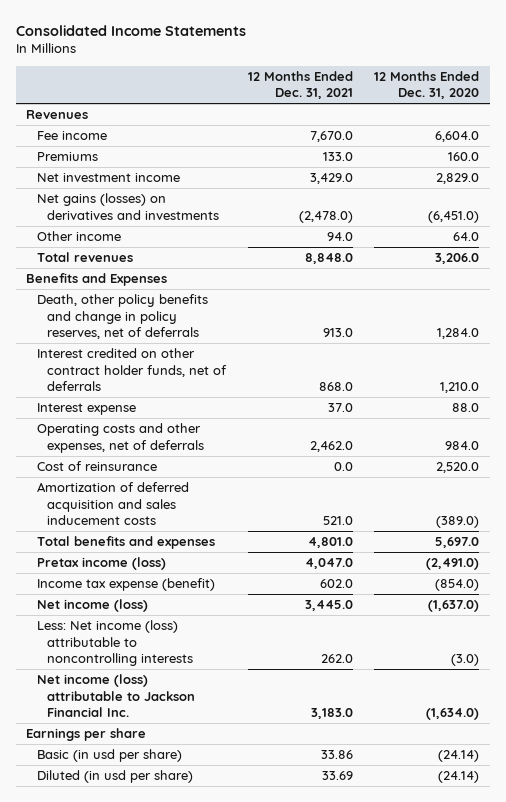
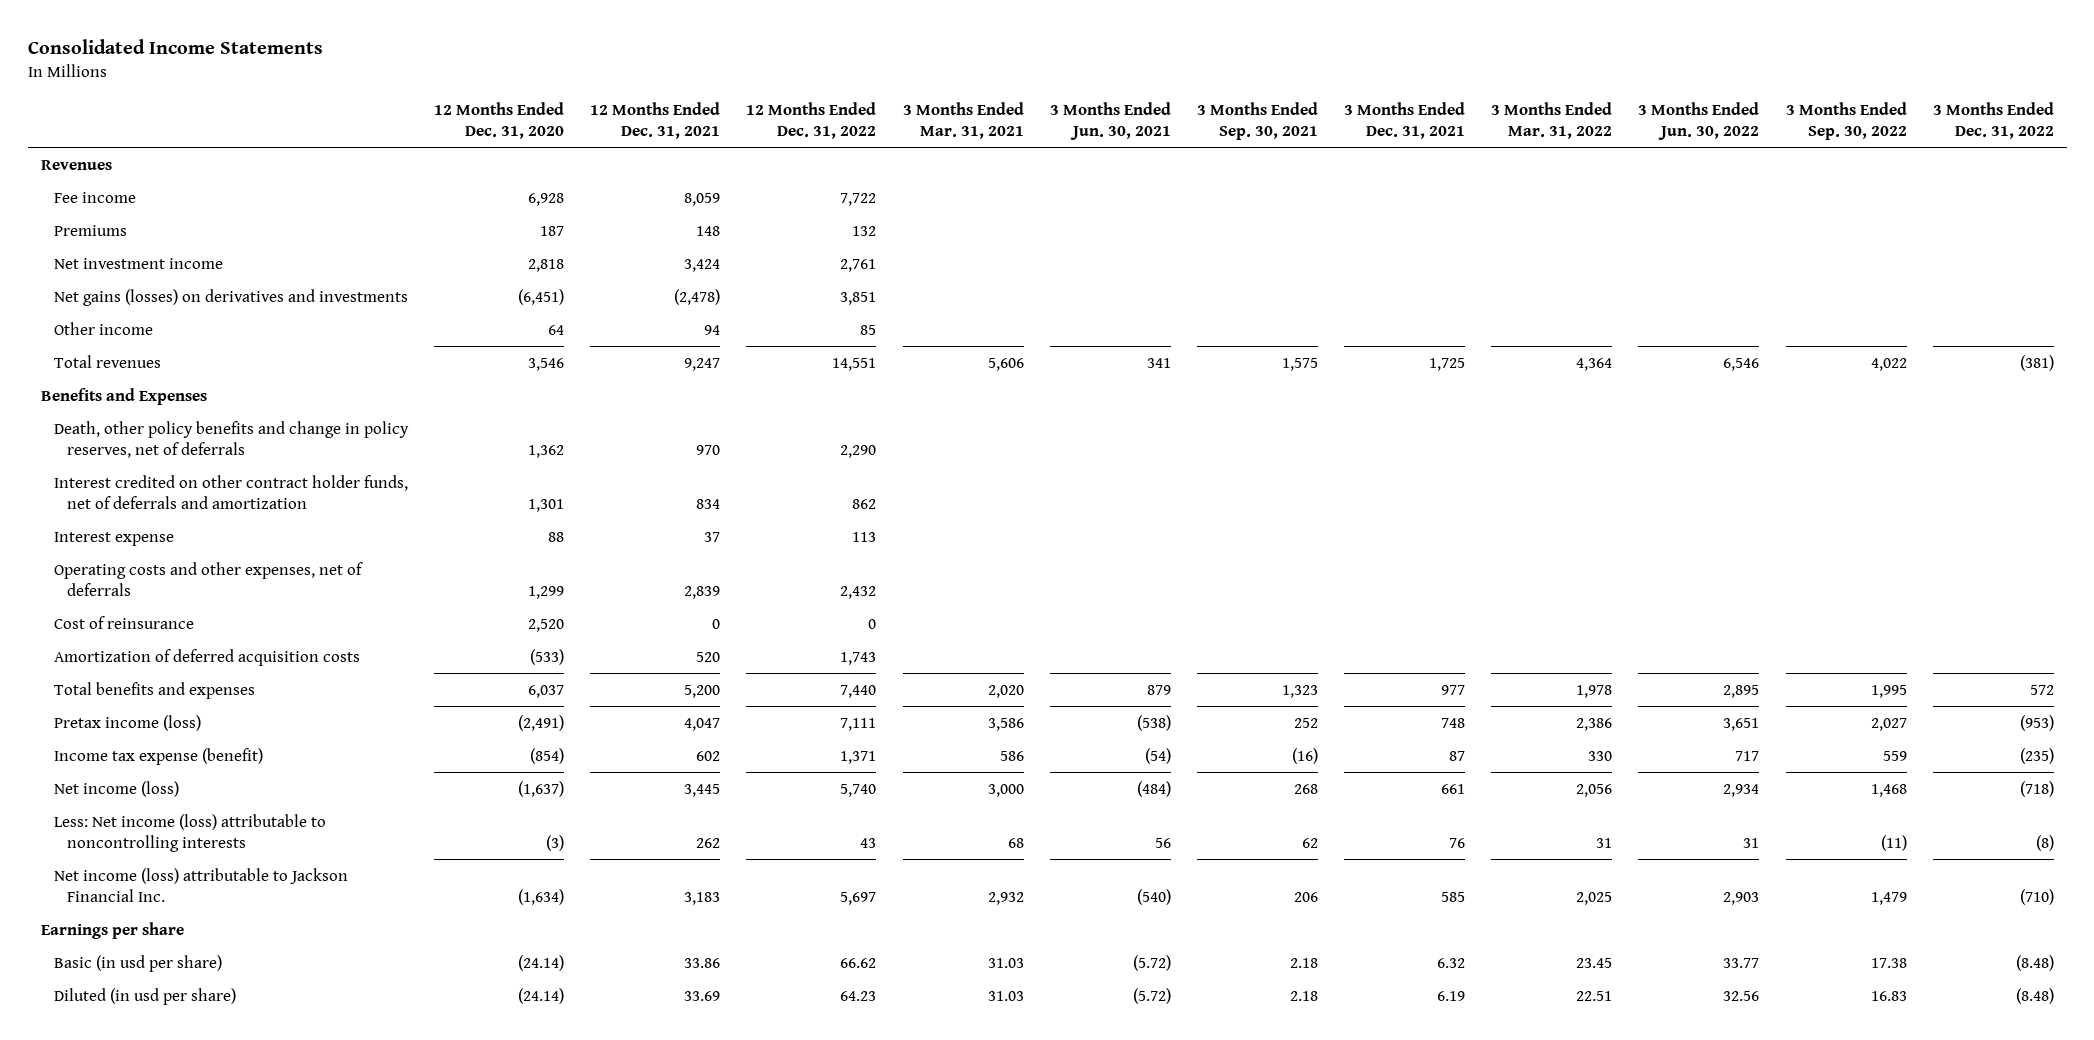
- | 12 Months Ended Dec. 31, 2021 | 12 Months Ended Dec. 31, 2020
+ | 12 Months Ended Dec. 31, 2020 | 12 Months Ended Dec. 31, 2021 | 12 Months Ended Dec. 31, 2022 | 3 Months Ended Mar. 31, 2021 | 3 Months Ended Jun. 30, 2021 | 3 Months Ended Sep. 30, 2021 | 3 Months Ended Dec. 31, 2021 | 3 Months Ended Mar. 31, 2022 | 3 Months Ended Jun. 30, 2022 | 3 Months Ended Sep. 30, 2022 | 3 Months Ended Dec. 31, 2022
- Fee income | 7,670.0 | 6,604.0
- Premiums | 133.0 | 160.0
- Net investment income | 3,429.0 | 2,829.0
- Net gains (losses) on derivatives and investments | (2,478.0) | (6,451.0)
- Other income | 94.0 | 64.0
- Total revenues | 8,848.0 | 3,206.0
+ Fee income | 6,928 | 8,059 | 7,722 | | | | | | | |
+ Premiums | 187 | 148 | 132 | | | | | | | |
+ Net investment income | 2,818 | 3,424 | 2,761 | | | | | | | |
+ Net gains (losses) on derivatives and investments | (6,451) | (2,478) | 3,851 | | | | | | | |
+ Other income | 64 | 94 | 85 | | | | | | | |
+ Total revenues | 3,546 | 9,247 | 14,551 | 5,606 | 341 | 1,575 | 1,725 | 4,364 | 6,546 | 4,022 | (381)
- Death, other policy benefits and change in policy reserves, net of deferrals | 913.0 | 1,284.0
- Interest credited on other contract holder funds, net of deferrals | 868.0 | 1,210.0
- Interest expense | 37.0 | 88.0
- Operating costs and other expenses, net of deferrals | 2,462.0 | 984.0
- Cost of reinsurance | 0.0 | 2,520.0
- Amortization of deferred acquisition and sales inducement costs | 521.0 | (389.0)
- Total benefits and expenses | 4,801.0 | 5,697.0
- Pretax income (loss) | 4,047.0 | (2,491.0)
- Income tax expense (benefit) | 602.0 | (854.0)
- Net income (loss) | 3,445.0 | (1,637.0)
- Less: Net income (loss) attributable to noncontrolling interests | 262.0 | (3.0)
- Net income (loss) attributable to Jackson Financial Inc. | 3,183.0 | (1,634.0)
+ Death, other policy benefits and change in policy reserves, net of deferrals | 1,362 | 970 | 2,290 | | | | | | | |
+ Interest credited on other contract holder funds, net of deferrals and amortization | 1,301 | 834 | 862 | | | | | | | |
+ Interest expense | 88 | 37 | 113 | | | | | | | |
+ Operating costs and other expenses, net of deferrals | 1,299 | 2,839 | 2,432 | | | | | | | |
+ Cost of reinsurance | 2,520 | 0 | 0 | | | | | | | |
+ Amortization of deferred acquisition costs | (533) | 520 | 1,743 | | | | | | | |
+ Total benefits and expenses | 6,037 | 5,200 | 7,440 | 2,020 | 879 | 1,323 | 977 | 1,978 | 2,895 | 1,995 | 572
+ Pretax income (loss) | (2,491) | 4,047 | 7,111 | 3,586 | (538) | 252 | 748 | 2,386 | 3,651 | 2,027 | (953)
+ Income tax expense (benefit) | (854) | 602 | 1,371 | 586 | (54) | (16) | 87 | 330 | 717 | 559 | (235)
+ Net income (loss) | (1,637) | 3,445 | 5,740 | 3,000 | (484) | 268 | 661 | 2,056 | 2,934 | 1,468 | (718)
+ Less: Net income (loss) attributable to noncontrolling interests | (3) | 262 | 43 | 68 | 56 | 62 | 76 | 31 | 31 | (11) | (8)
+ Net income (loss) attributable to Jackson Financial Inc. | (1,634) | 3,183 | 5,697 | 2,932 | (540) | 206 | 585 | 2,025 | 2,903 | 1,479 | (710)

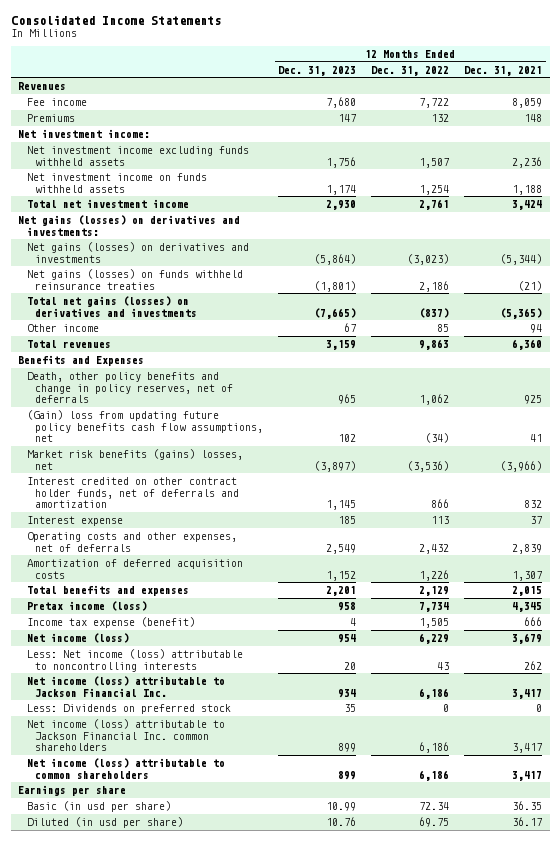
- | 12 Months Ended Dec. 31, 2020 | 12 Months Ended Dec. 31, 2021 | 12 Months Ended Dec. 31, 2022 | 3 Months Ended Mar. 31, 2021 | 3 Months Ended Jun. 30, 2021 | 3 Months Ended Sep. 30, 2021 | 3 Months Ended Dec. 31, 2021 | 3 Months Ended Mar. 31, 2022 | 3 Months Ended Jun. 30, 2022 | 3 Months Ended Sep. 30, 2022 | 3 Months Ended Dec. 31, 2022
+ | 12 Months Ended Dec. 31, 2023 | 12 Months Ended Dec. 31, 2022 | 12 Months Ended Dec. 31, 2021
- Net investment income | 2,818 | 3,424 | 2,761 | | | | | | | |
- Net gains (losses) on derivatives and investments | (6,451) | (2,478) | 3,851 | | | | | | | |
+ Net investment income:
+ Net investment income excluding funds withheld assets | 1,756 | 1,507 | 2,236
+ Net investment income on funds withheld assets | 1,174 | 1,254 | 1,188
+ Total net investment income | 2,930 | 2,761 | 3,424
+ Net gains (losses) on derivatives and investments:
+ Net gains (losses) on derivatives and investments | (5,864) | (3,023) | (5,344)
+ Net gains (losses) on funds withheld reinsurance treaties | (1,801) | 2,186 | (21)
+ Total net gains (losses) on derivatives and investments | (7,665) | (837) | (5,365)
- Total revenues | 3,546 | 9,247 | 14,551 | 5,606 | 341 | 1,575 | 1,725 | 4,364 | 6,546 | 4,022 | (381)
+ Total revenues | 3,159 | 9,863 | 6,360
- Death, other policy benefits and change in policy reserves, net of deferrals | 1,362 | 970 | 2,290 | | | | | | | |
- Interest credited on other contract holder funds, net of deferrals and amortization | 1,301 | 834 | 862 | | | | | | | |
+ Death, other policy benefits and change in policy reserves, net of deferrals | 965 | 1,062 | 925
+ (Gain) loss from updating future policy benefits cash flow assumptions, net | 102 | (34) | 41
+ Market risk benefits (gains) losses, net | (3,897) | (3,536) | (3,966)
+ Interest credited on other contract holder funds, net of deferrals and amortization | 1,145 | 866 | 832
- Cost of reinsurance | 2,520 | 0 | 0 | | | | | | | |
- Amortization of deferred acquisition costs | (533) | 520 | 1,743 | | | | | | | |
- Total benefits and expenses | 6,037 | 5,200 | 7,440 | 2,020 | 879 | 1,323 | 977 | 1,978 | 2,895 | 1,995 | 572
- Pretax income (loss) | (2,491) | 4,047 | 7,111 | 3,586 | (538) | 252 | 748 | 2,386 | 3,651 | 2,027 | (953)
- Income tax expense (benefit) | (854) | 602 | 1,371 | 586 | (54) | (16) | 87 | 330 | 717 | 559 | (235)
- Net income (loss) | (1,637) | 3,445 | 5,740 | 3,000 | (484) | 268 | 661 | 2,056 | 2,934 | 1,468 | (718)
+ Amortization of deferred acquisition costs | 1,152 | 1,226 | 1,307
+ Total benefits and expenses | 2,201 | 2,129 | 2,015
+ Pretax income (loss) | 958 | 7,734 | 4,345
+ Income tax expense (benefit) | 4 | 1,505 | 666
+ Net income (loss) | 954 | 6,229 | 3,679
- Net income (loss) attributable to Jackson Financial Inc. | (1,634) | 3,183 | 5,697 | 2,932 | (540) | 206 | 585 | 2,025 | 2,903 | 1,479 | (710)
+ Net income (loss) attributable to Jackson Financial Inc. | 934 | 6,186 | 3,417
+ Less: Dividends on preferred stock | 35 | 0 | 0
+ Net income (loss) attributable to Jackson Financial Inc. common shareholders | 899 | 6,186 | 3,417
+ Net income (loss) attributable to common shareholders | 899 | 6,186 | 3,417
- Basic (in usd per share) | (24.14) | 33.86 | 66.62 | 31.03 | (5.72) | 2.18 | 6.32 | 23.45 | 33.77 | 17.38 | (8.48)
- Diluted (in usd per share) | (24.14) | 33.69 | 64.23 | 31.03 | (5.72) | 2.18 | 6.19 | 22.51 | 32.56 | 16.83 | (8.48)
+ Basic (in usd per share) | 10.99 | 72.34 | 36.35
+ Diluted (in usd per share) | 10.76 | 69.75 | 36.17

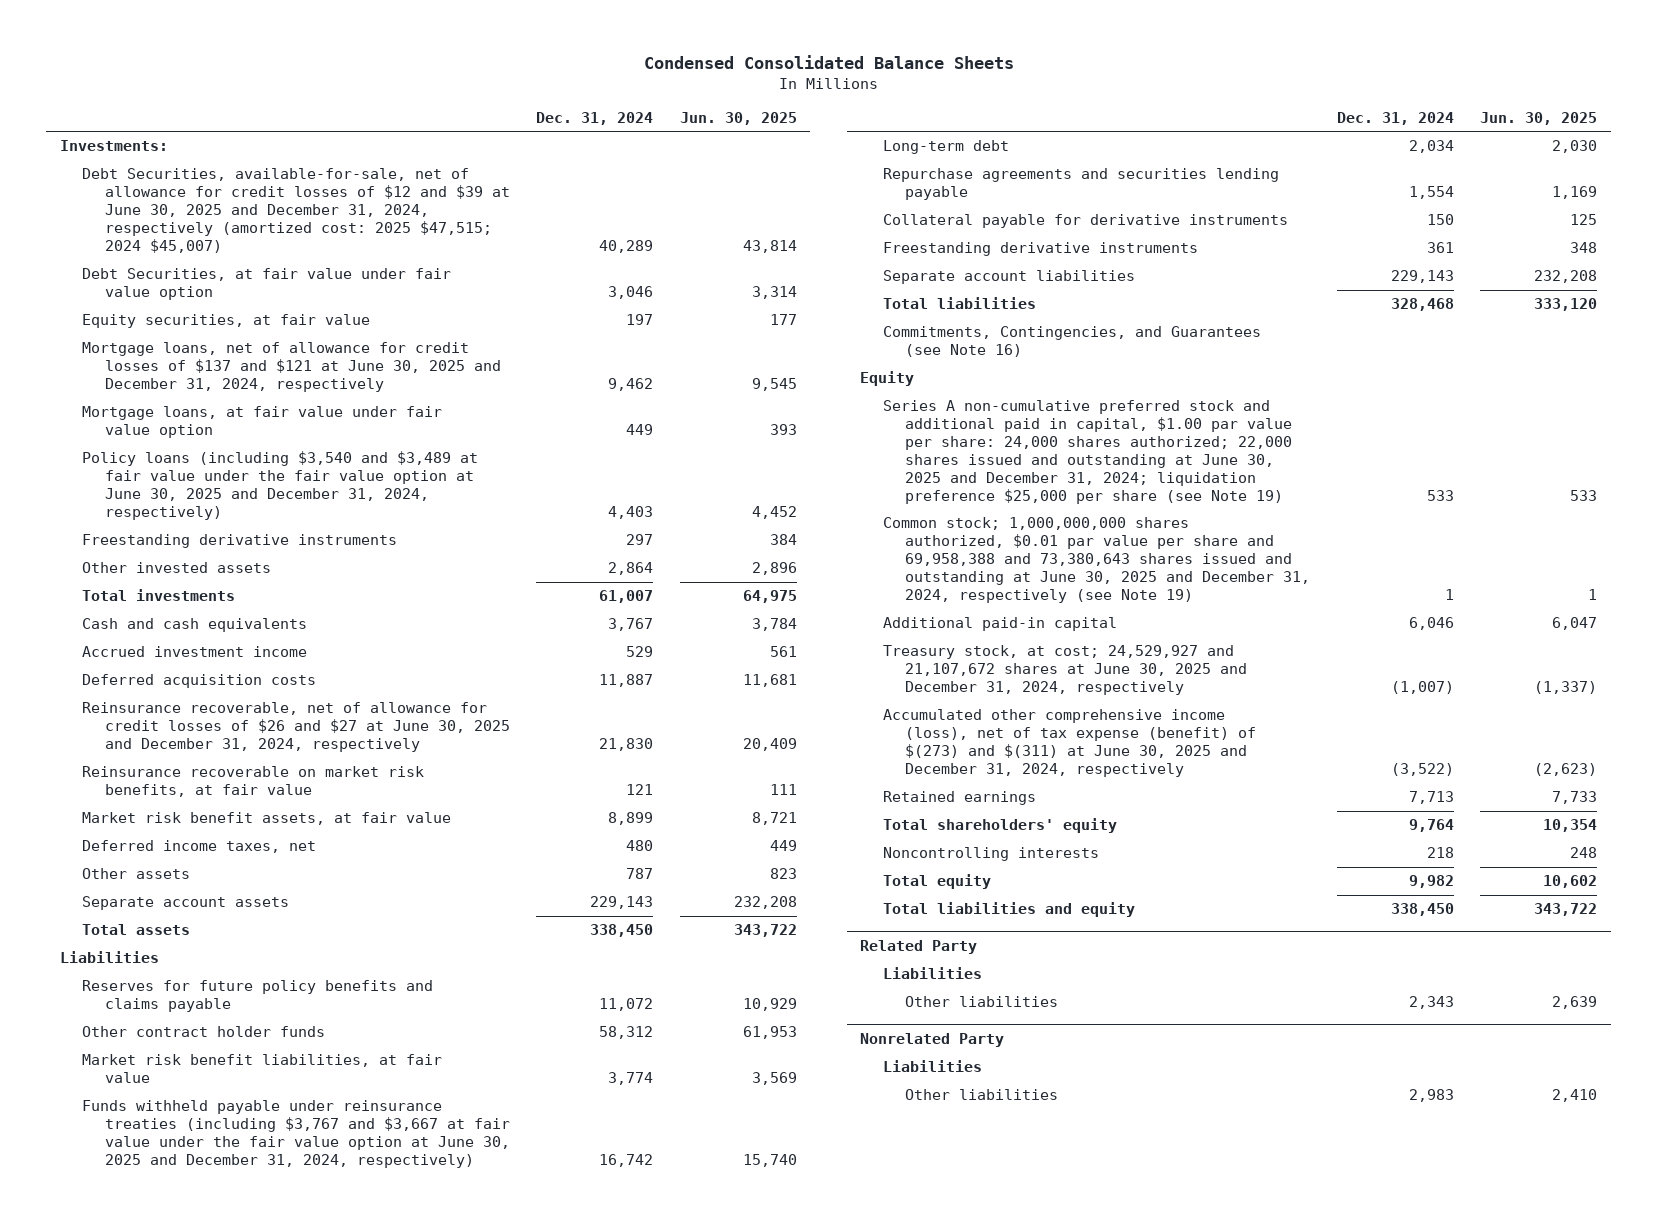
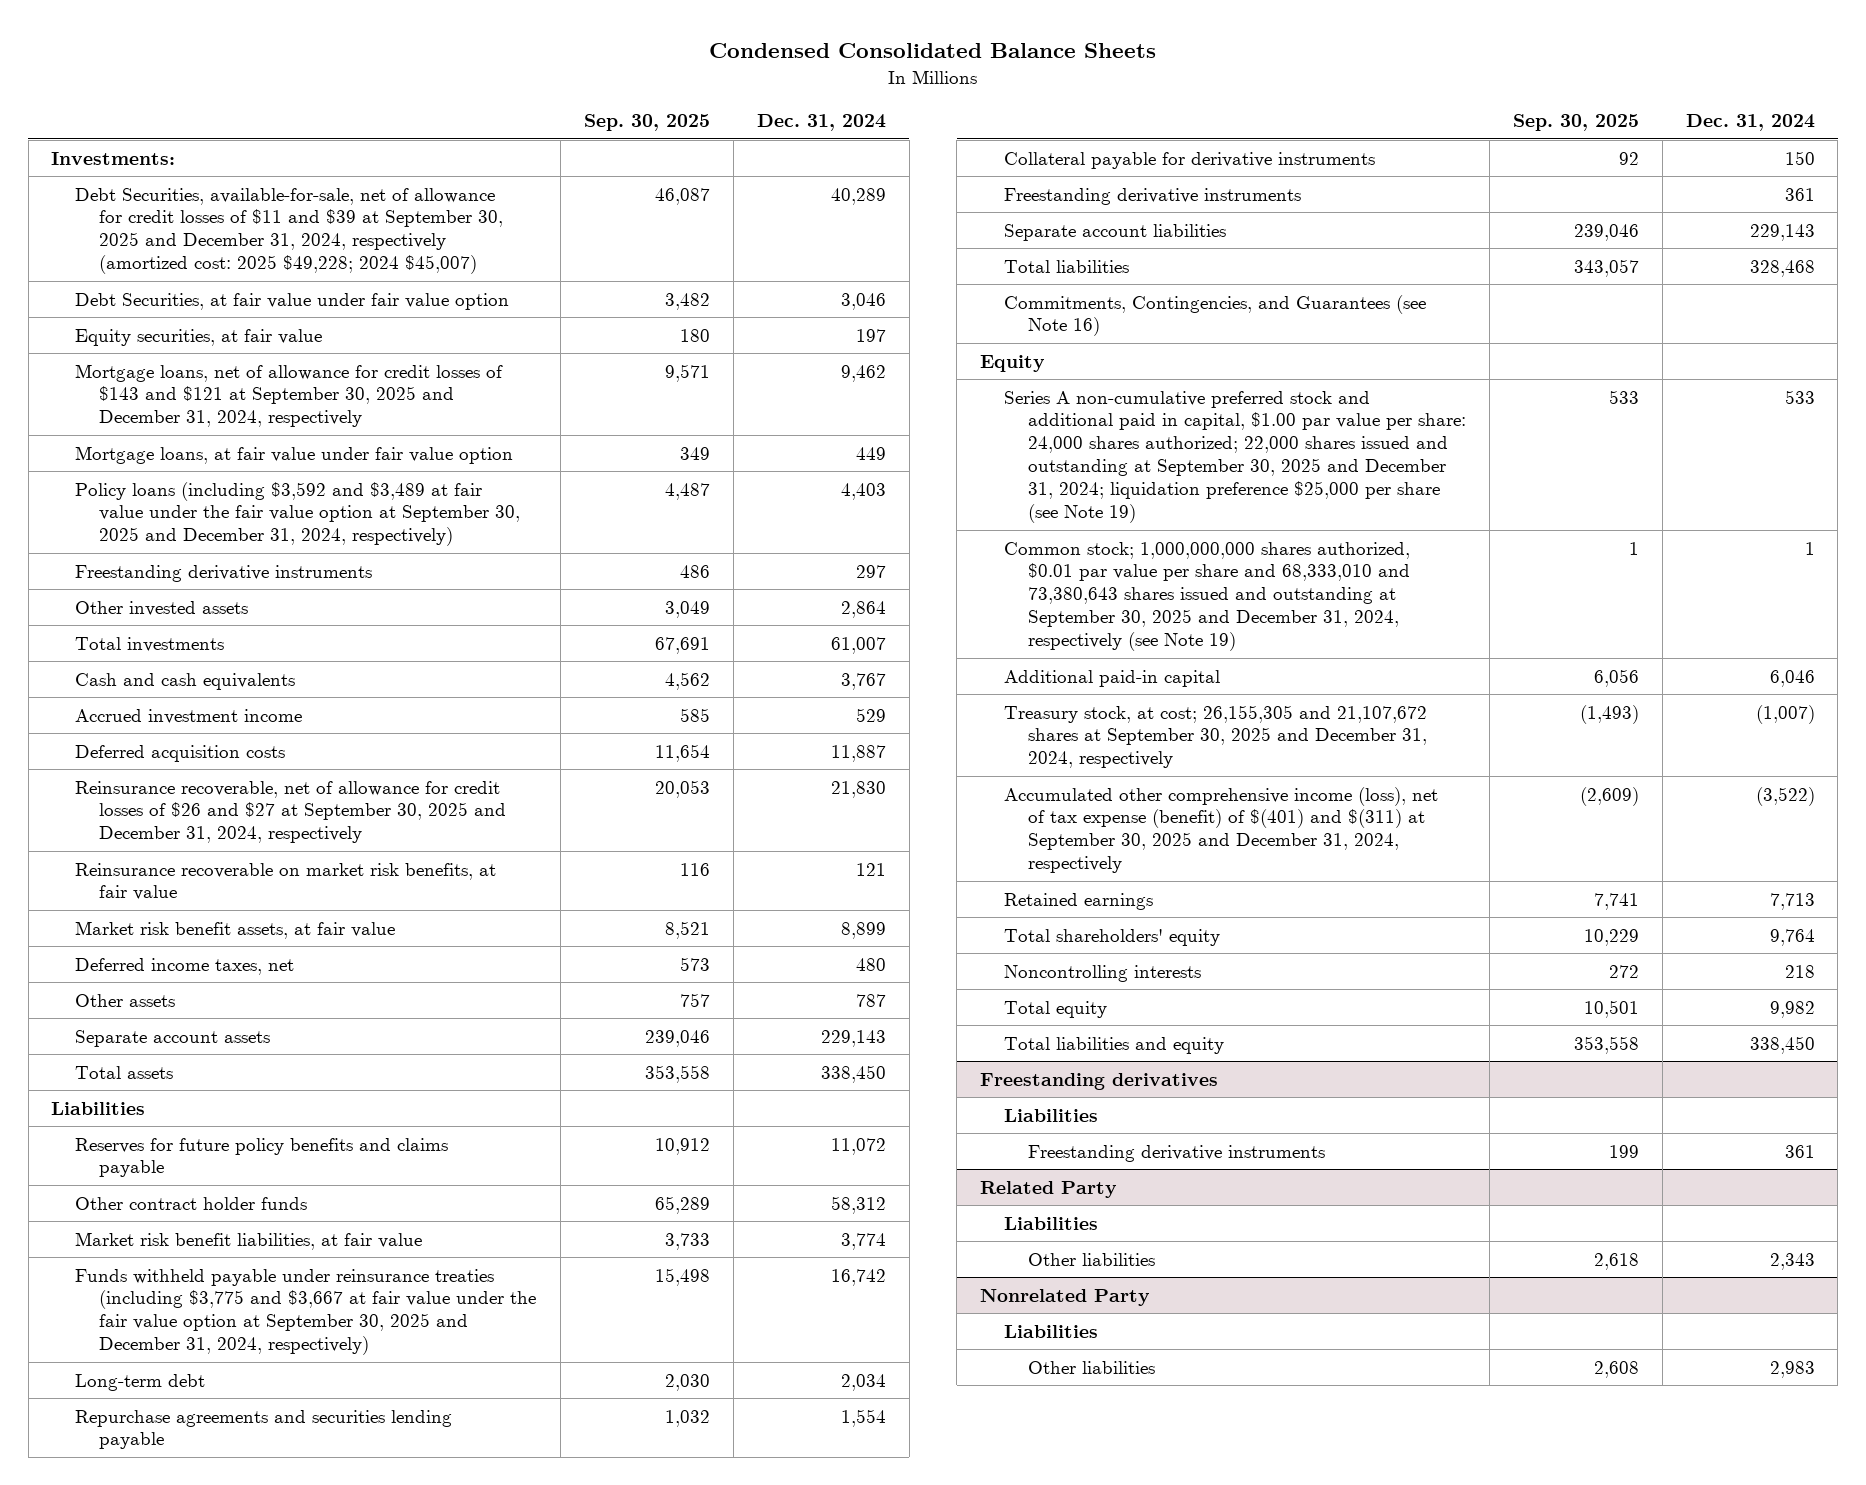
- | Dec. 31, 2024 | Jun. 30, 2025
+ | Sep. 30, 2025 | Dec. 31, 2024
- Debt Securities, available-for-sale, net of allowance for credit losses of $12 and $39 at June 30, 2025 and December 31, 2024, respectively (amortized cost: 2025 $47,515; 2024 $45,007) | 40,289 | 43,814
+ Debt Securities, available-for-sale, net of allowance for credit losses of $11 and $39 at September 30, 2025 and December 31, 2024, respectively (amortized cost: 2025 $49,228; 2024 $45,007) | 46,087 | 40,289
- Mortgage loans, net of allowance for credit losses of $137 and $121 at June 30, 2025 and December 31, 2024, respectively | 9,462 | 9,545
+ Mortgage loans, net of allowance for credit losses of $143 and $121 at September 30, 2025 and December 31, 2024, respectively | 9,571 | 9,462
- Policy loans (including $3,540 and $3,489 at fair value under the fair value option at June 30, 2025 and December 31, 2024, respectively) | 4,403 | 4,452
+ Policy loans (including $3,592 and $3,489 at fair value under the fair value option at September 30, 2025 and December 31, 2024, respectively) | 4,487 | 4,403
- Reinsurance recoverable, net of allowance for credit losses of $26 and $27 at June 30, 2025 and December 31, 2024, respectively | 21,830 | 20,409
+ Reinsurance recoverable, net of allowance for credit losses of $26 and $27 at September 30, 2025 and December 31, 2024, respectively | 20,053 | 21,830
- Funds withheld payable under reinsurance treaties (including $3,767 and $3,667 at fair value under the fair value option at June 30, 2025 and December 31, 2024, respectively) | 16,742 | 15,740
+ Funds withheld payable under reinsurance treaties (including $3,775 and $3,667 at fair value under the fair value option at September 30, 2025 and December 31, 2024, respectively) | 15,498 | 16,742
- Series A non-cumulative preferred stock and additional paid in capital, $1.00 par value per share: 24,000 shares authorized; 22,000 shares issued and outstanding at June 30, 2025 and December 31, 2024; liquidation preference $25,000 per share (see Note 19) | 533 | 533
- Common stock; 1,000,000,000 shares authorized, $0.01 par value per share and 69,958,388 and 73,380,643 shares issued and outstanding at June 30, 2025 and December 31, 2024, respectively (see Note 19) | 1 | 1
+ Series A non-cumulative preferred stock and additional paid in capital, $1.00 par value per share: 24,000 shares authorized; 22,000 shares issued and outstanding at September 30, 2025 and December 31, 2024; liquidation preference $25,000 per share (see Note 19) | 533 | 533
+ Common stock; 1,000,000,000 shares authorized, $0.01 par value per share and 68,333,010 and 73,380,643 shares issued and outstanding at September 30, 2025 and December 31, 2024, respectively (see Note 19) | 1 | 1
- Treasury stock, at cost; 24,529,927 and 21,107,672 shares at June 30, 2025 and December 31, 2024, respectively | (1,007) | (1,337)
- Accumulated other comprehensive income (loss), net of tax expense (benefit) of $(273) and $(311) at June 30, 2025 and December 31, 2024, respectively | (3,522) | (2,623)
+ Treasury stock, at cost; 26,155,305 and 21,107,672 shares at September 30, 2025 and December 31, 2024, respectively | (1,493) | (1,007)
+ Accumulated other comprehensive income (loss), net of tax expense (benefit) of $(401) and $(311) at September 30, 2025 and December 31, 2024, respectively | (2,609) | (3,522)
+ Freestanding derivatives
+ Liabilities
+ Freestanding derivative instruments | 199 | 361

